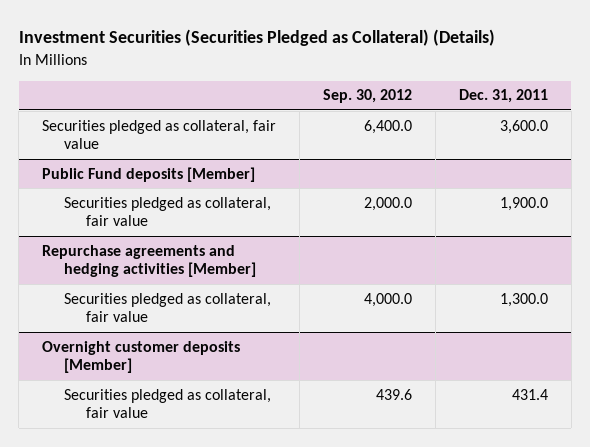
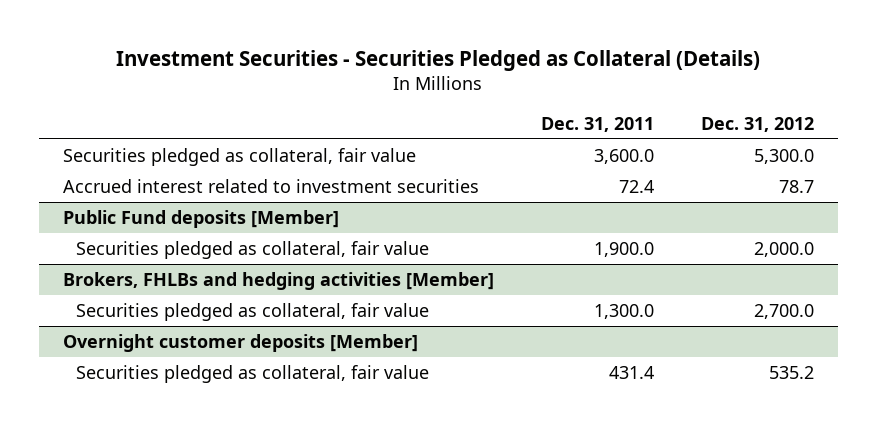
- Investment Securities (Securities Pledged as Collateral) (Details)
+ Investment Securities - Securities Pledged as Collateral (Details)
- | Sep. 30, 2012 | Dec. 31, 2011
+ | Dec. 31, 2011 | Dec. 31, 2012
+ Accrued interest related to investment securities | 72.4 | 78.7
- Repurchase agreements and hedging activities [Member]
+ Brokers, FHLBs and hedging activities [Member]

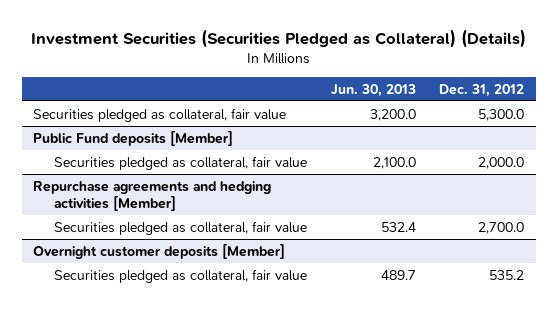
- Investment Securities - Securities Pledged as Collateral (Details)
+ Investment Securities (Securities Pledged as Collateral) (Details)
- | Dec. 31, 2011 | Dec. 31, 2012
+ | Jun. 30, 2013 | Dec. 31, 2012
- Accrued interest related to investment securities | 72.4 | 78.7
- Brokers, FHLBs and hedging activities [Member]
+ Repurchase agreements and hedging activities [Member]

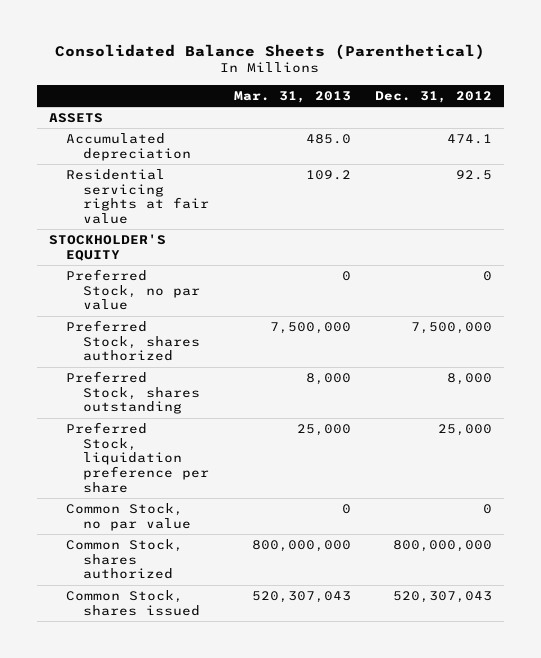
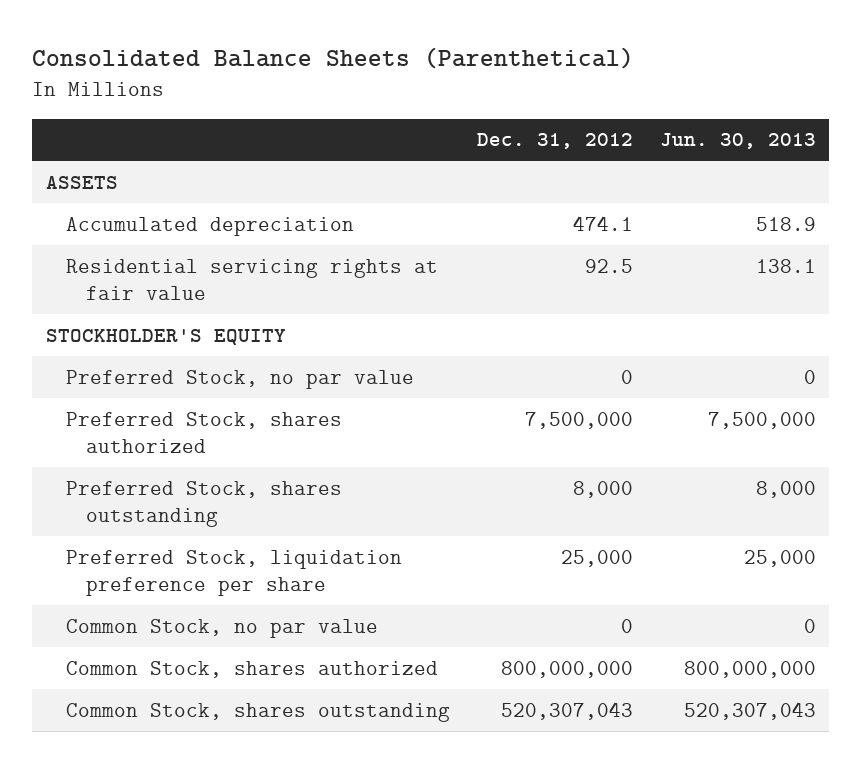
- | Mar. 31, 2013 | Dec. 31, 2012
+ | Dec. 31, 2012 | Jun. 30, 2013
- Common Stock, shares issued | 520,307,043 | 520,307,043
+ Common Stock, shares outstanding | 520,307,043 | 520,307,043

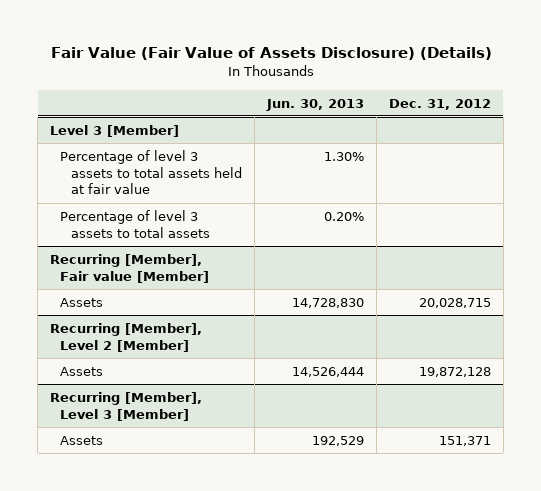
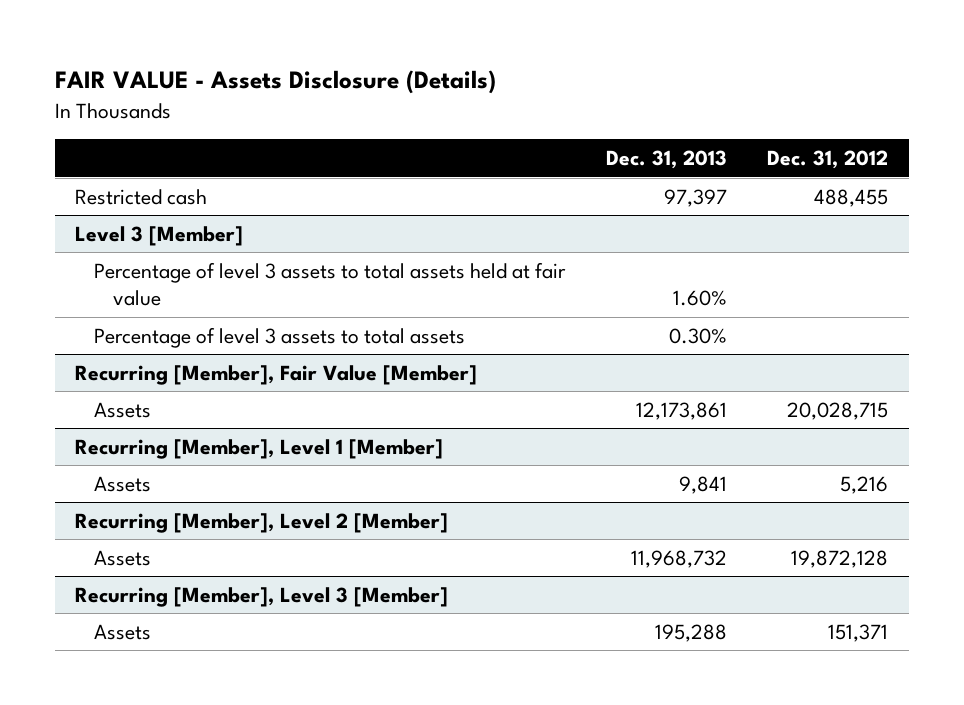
- Fair Value (Fair Value of Assets Disclosure) (Details)
+ FAIR VALUE - Assets Disclosure (Details)
- | Jun. 30, 2013 | Dec. 31, 2012
+ | Dec. 31, 2013 | Dec. 31, 2012
+ Restricted cash | 97,397 | 488,455
- Recurring [Member], Fair value [Member]
+ Recurring [Member], Fair Value [Member]
+ Recurring [Member], Level 1 [Member]
+ Assets | 9,841 | 5,216

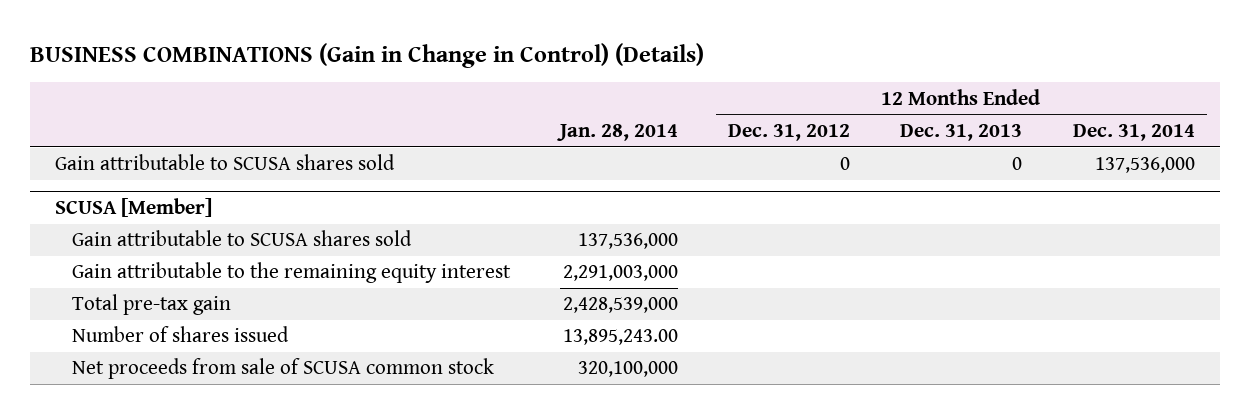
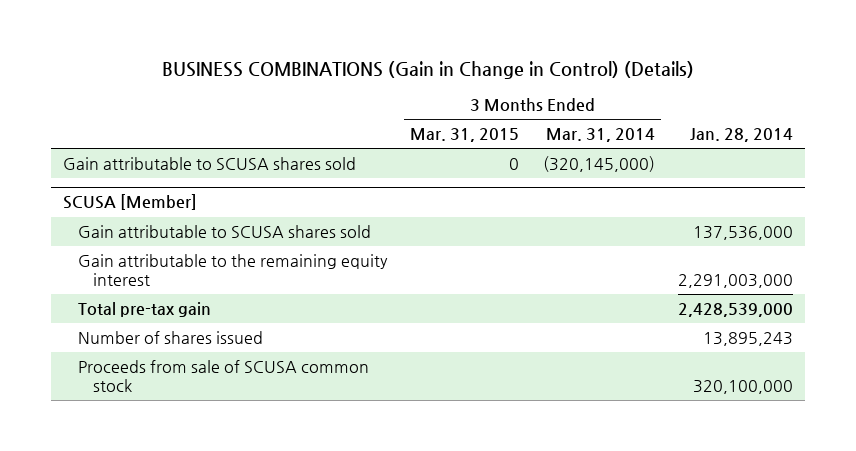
- | Jan. 28, 2014 | 12 Months Ended Dec. 31, 2012 | 12 Months Ended Dec. 31, 2013 | 12 Months Ended Dec. 31, 2014
+ | 3 Months Ended Mar. 31, 2015 | 3 Months Ended Mar. 31, 2014 | Jan. 28, 2014
@ SCUSA [Member]
- Number of shares issued | 13,895,243.00 | | |
- Net proceeds from sale of SCUSA common stock | 320,100,000 | | |
+ Number of shares issued | | | 13,895,243
+ Proceeds from sale of SCUSA common stock | | | 320,100,000

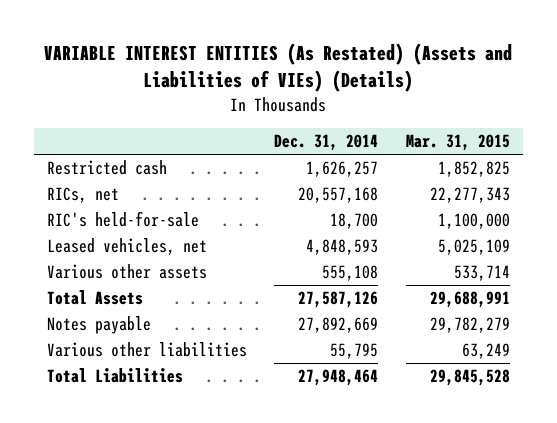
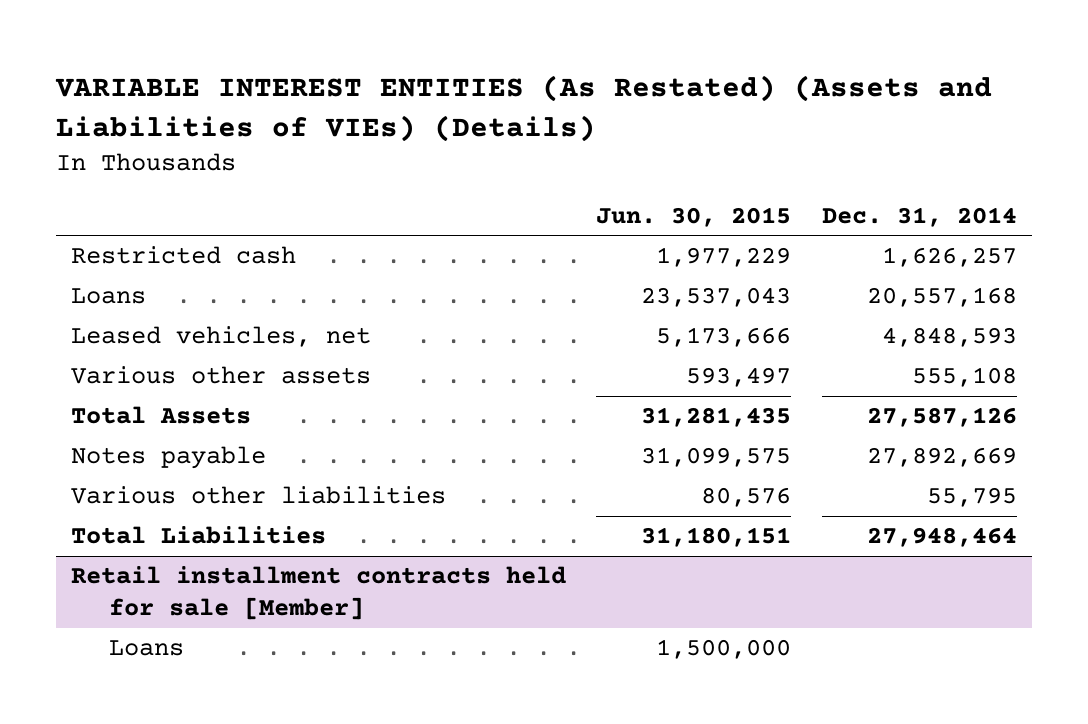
- | Dec. 31, 2014 | Mar. 31, 2015
+ | Jun. 30, 2015 | Dec. 31, 2014
- RICs, net | 20,557,168 | 22,277,343
- RIC's held-for-sale | 18,700 | 1,100,000
+ Loans | 23,537,043 | 20,557,168
+ Retail installment contracts held for sale [Member]
+ Loans | 1,500,000 |

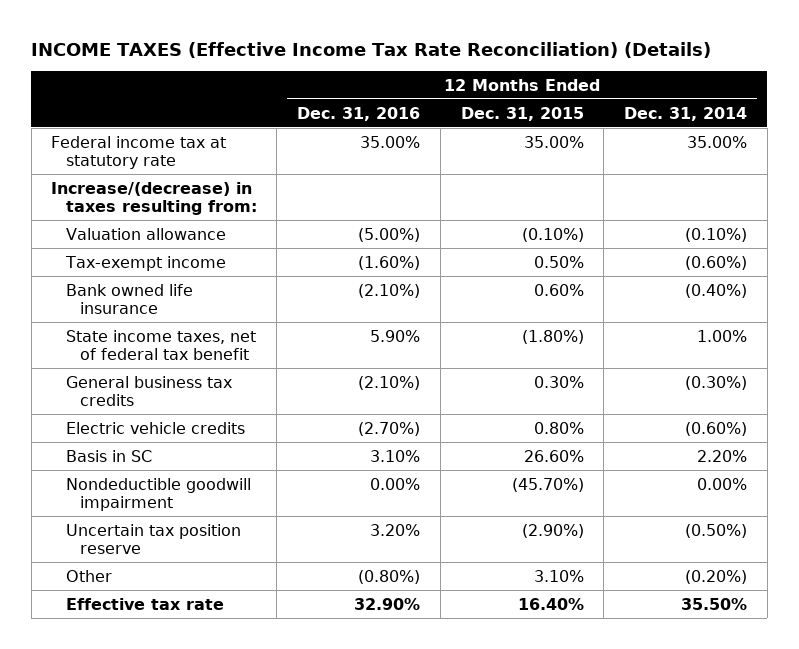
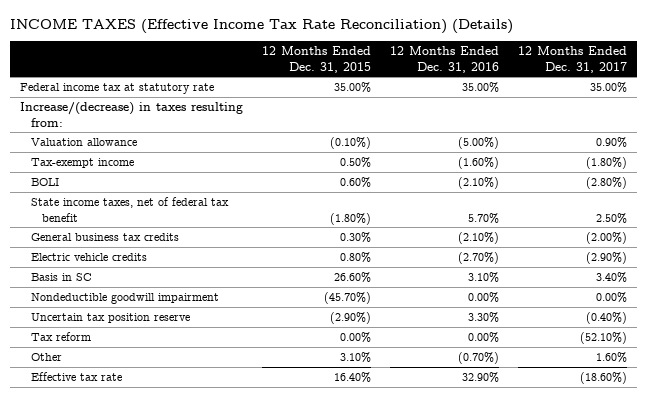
- | 12 Months Ended Dec. 31, 2016 | 12 Months Ended Dec. 31, 2015 | 12 Months Ended Dec. 31, 2014
+ | 12 Months Ended Dec. 31, 2015 | 12 Months Ended Dec. 31, 2016 | 12 Months Ended Dec. 31, 2017
- Bank owned life insurance | (2.10%) | 0.60% | (0.40%)
- State income taxes, net of federal tax benefit | 5.90% | (1.80%) | 1.00%
+ BOLI | 0.60% | (2.10%) | (2.80%)
+ State income taxes, net of federal tax benefit | (1.80%) | 5.70% | 2.50%
- Uncertain tax position reserve | 3.20% | (2.90%) | (0.50%)
- Other | (0.80%) | 3.10% | (0.20%)
+ Uncertain tax position reserve | (2.90%) | 3.30% | (0.40%)
+ Tax reform | 0.00% | 0.00% | (52.10%)
+ Other | 3.10% | (0.70%) | 1.60%

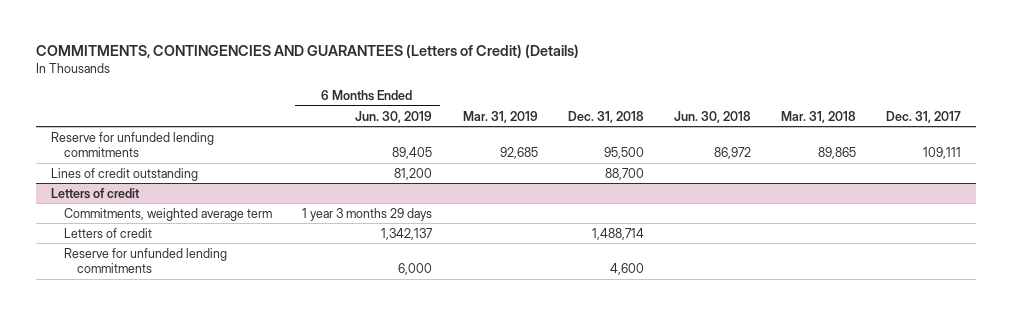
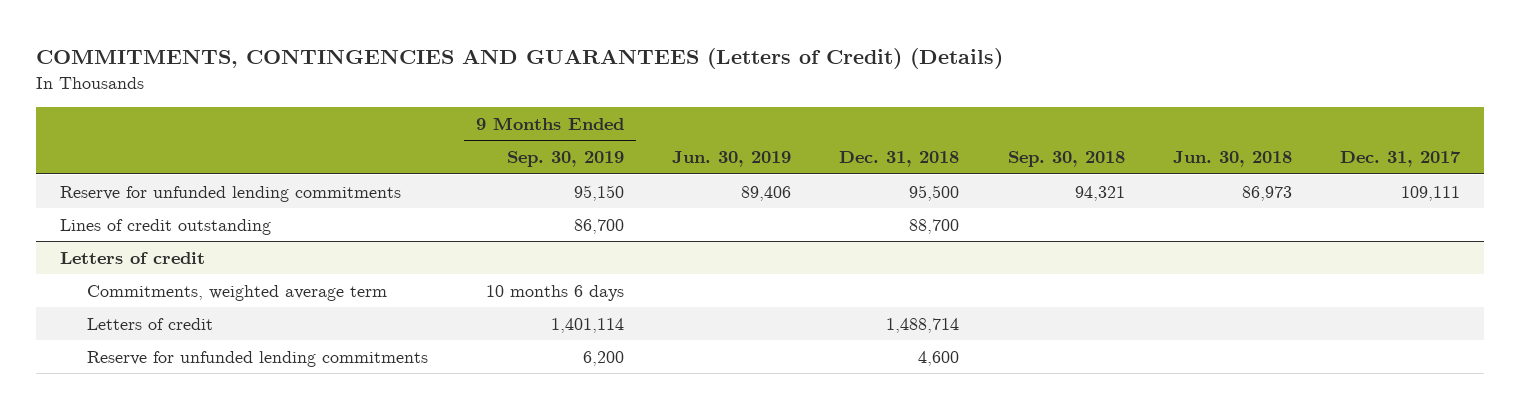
- | 6 Months Ended Jun. 30, 2019 | Mar. 31, 2019 | Dec. 31, 2018 | Jun. 30, 2018 | Mar. 31, 2018 | Dec. 31, 2017
+ | 9 Months Ended Sep. 30, 2019 | Jun. 30, 2019 | Dec. 31, 2018 | Sep. 30, 2018 | Jun. 30, 2018 | Dec. 31, 2017
- Reserve for unfunded lending commitments | 89,405 | 92,685 | 95,500 | 86,972 | 89,865 | 109,111
+ Reserve for unfunded lending commitments | 95,150 | 89,406 | 95,500 | 94,321 | 86,973 | 109,111

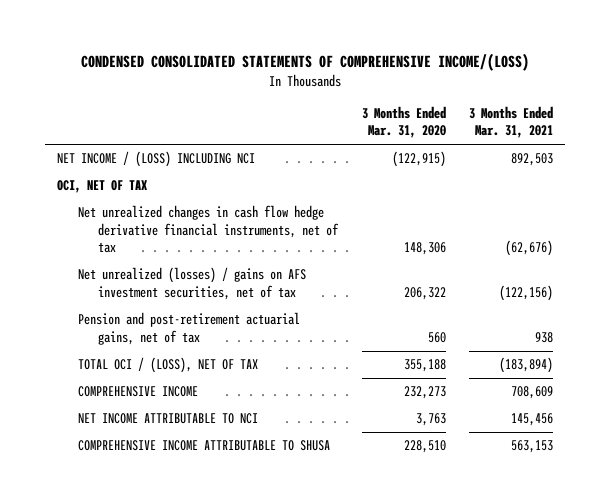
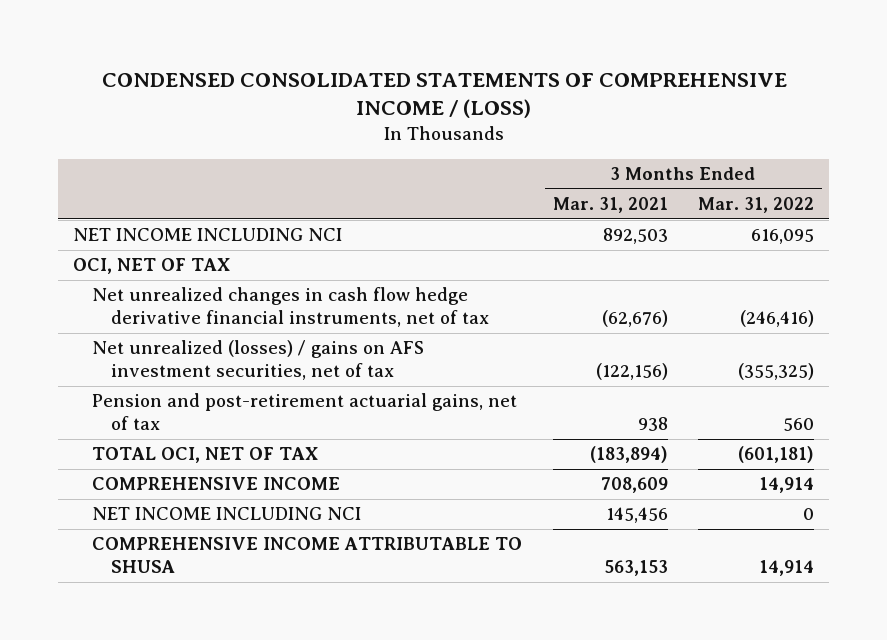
- CONDENSED CONSOLIDATED STATEMENTS OF COMPREHENSIVE INCOME/(LOSS)
+ CONDENSED CONSOLIDATED STATEMENTS OF COMPREHENSIVE INCOME / (LOSS)
- | 3 Months Ended Mar. 31, 2020 | 3 Months Ended Mar. 31, 2021
+ | 3 Months Ended Mar. 31, 2021 | 3 Months Ended Mar. 31, 2022
- NET INCOME / (LOSS) INCLUDING NCI | (122,915) | 892,503
+ NET INCOME INCLUDING NCI | 892,503 | 616,095
- TOTAL OCI / (LOSS), NET OF TAX | 355,188 | (183,894)
+ TOTAL OCI, NET OF TAX | (183,894) | (601,181)
- NET INCOME ATTRIBUTABLE TO NCI | 3,763 | 145,456
+ NET INCOME INCLUDING NCI | 145,456 | 0

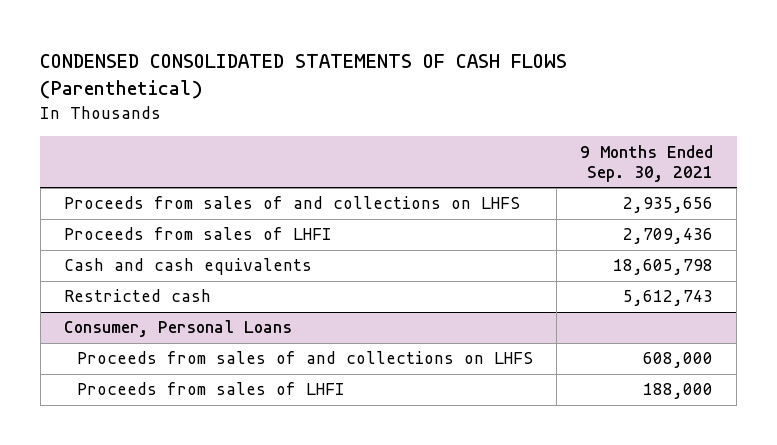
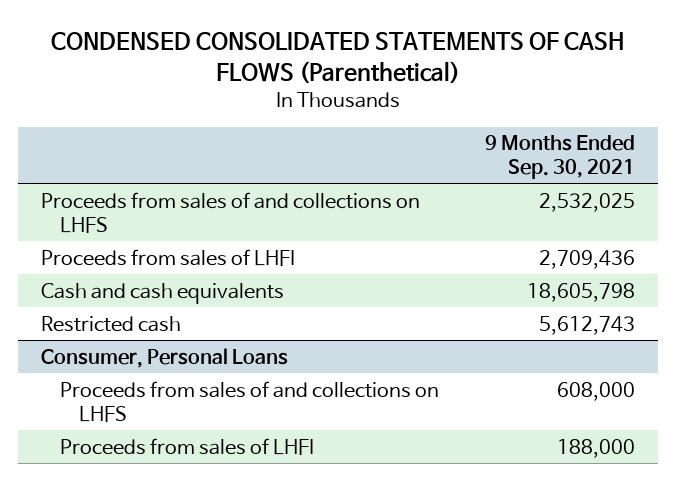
- Proceeds from sales of and collections on LHFS | 2,935,656
+ Proceeds from sales of and collections on LHFS | 2,532,025

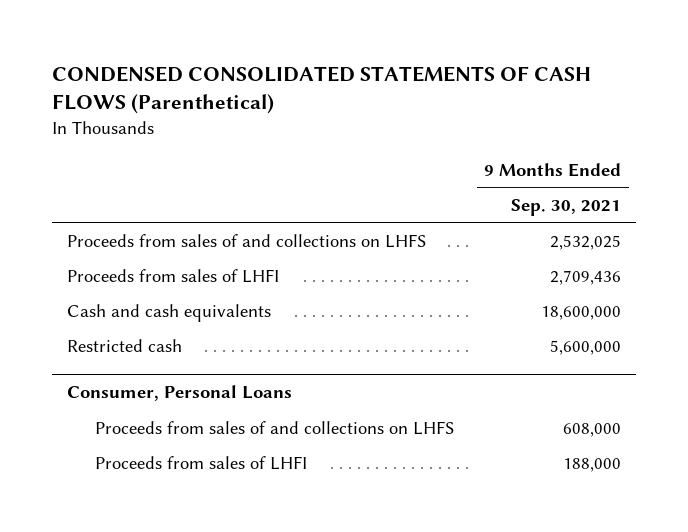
- Cash and cash equivalents | 18,605,798
- Restricted cash | 5,612,743
+ Cash and cash equivalents | 18,600,000
+ Restricted cash | 5,600,000

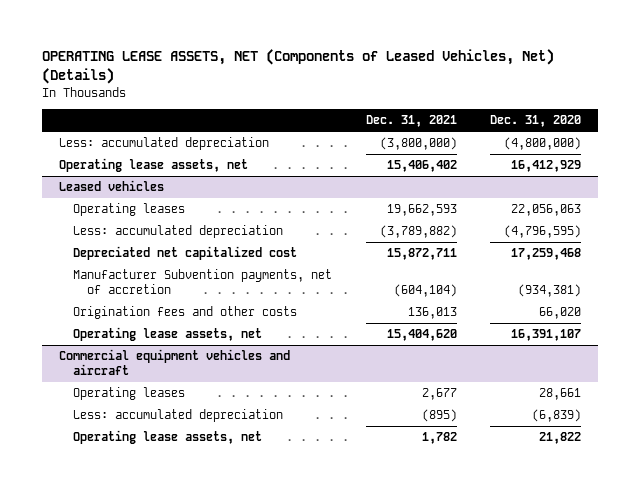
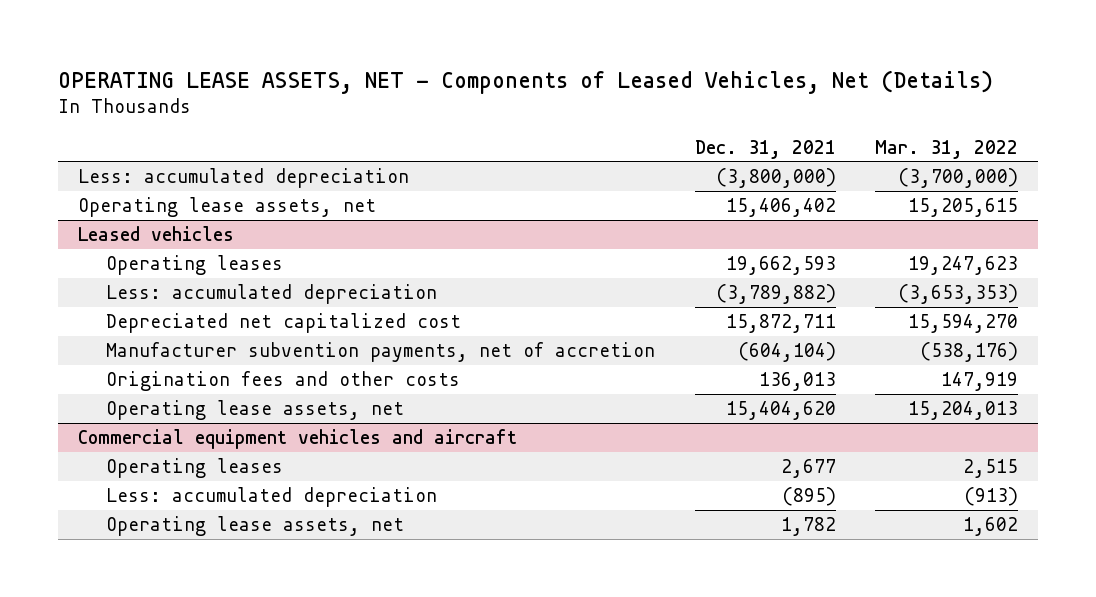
- OPERATING LEASE ASSETS, NET (Components of Leased Vehicles, Net) (Details)
+ OPERATING LEASE ASSETS, NET - Components of Leased Vehicles, Net (Details)
- | Dec. 31, 2021 | Dec. 31, 2020
+ | Dec. 31, 2021 | Mar. 31, 2022
@ Leased vehicles
- Manufacturer Subvention payments, net of accretion | (604,104) | (934,381)
+ Manufacturer subvention payments, net of accretion | (604,104) | (538,176)

